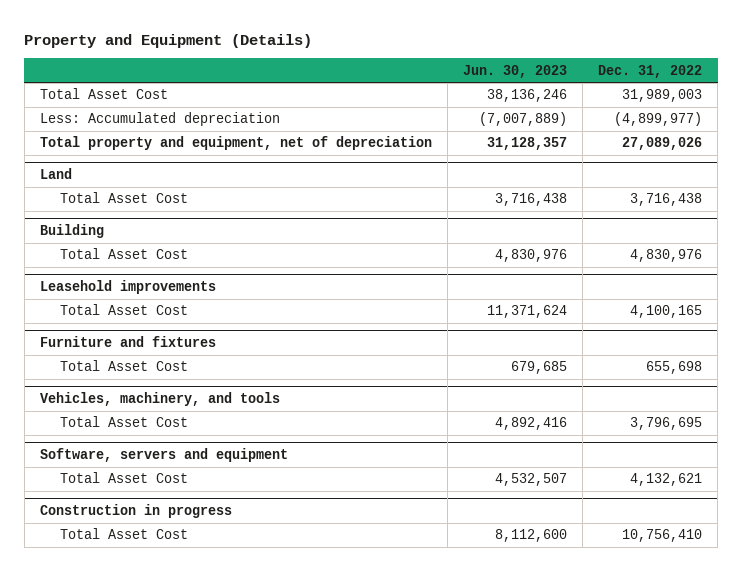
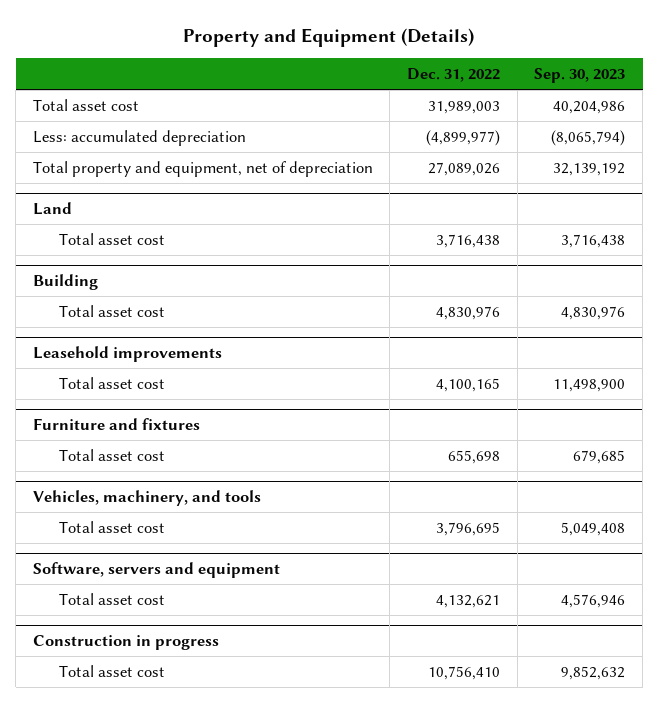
- | Jun. 30, 2023 | Dec. 31, 2022
+ | Dec. 31, 2022 | Sep. 30, 2023
- Total Asset Cost | 38,136,246 | 31,989,003
- Less: Accumulated depreciation | (7,007,889) | (4,899,977)
+ Total asset cost | 31,989,003 | 40,204,986
+ Less: accumulated depreciation | (4,899,977) | (8,065,794)
@ Land
- Total Asset Cost | 3,716,438 | 3,716,438
+ Total asset cost | 3,716,438 | 3,716,438
@ Building
- Total Asset Cost | 4,830,976 | 4,830,976
+ Total asset cost | 4,830,976 | 4,830,976
@ Leasehold improvements
- Total Asset Cost | 11,371,624 | 4,100,165
+ Total asset cost | 4,100,165 | 11,498,900
@ Furniture and fixtures
- Total Asset Cost | 679,685 | 655,698
+ Total asset cost | 655,698 | 679,685
@ Vehicles, machinery, and tools
- Total Asset Cost | 4,892,416 | 3,796,695
+ Total asset cost | 3,796,695 | 5,049,408
@ Software, servers and equipment
- Total Asset Cost | 4,532,507 | 4,132,621
+ Total asset cost | 4,132,621 | 4,576,946
@ Construction in progress
- Total Asset Cost | 8,112,600 | 10,756,410
+ Total asset cost | 10,756,410 | 9,852,632

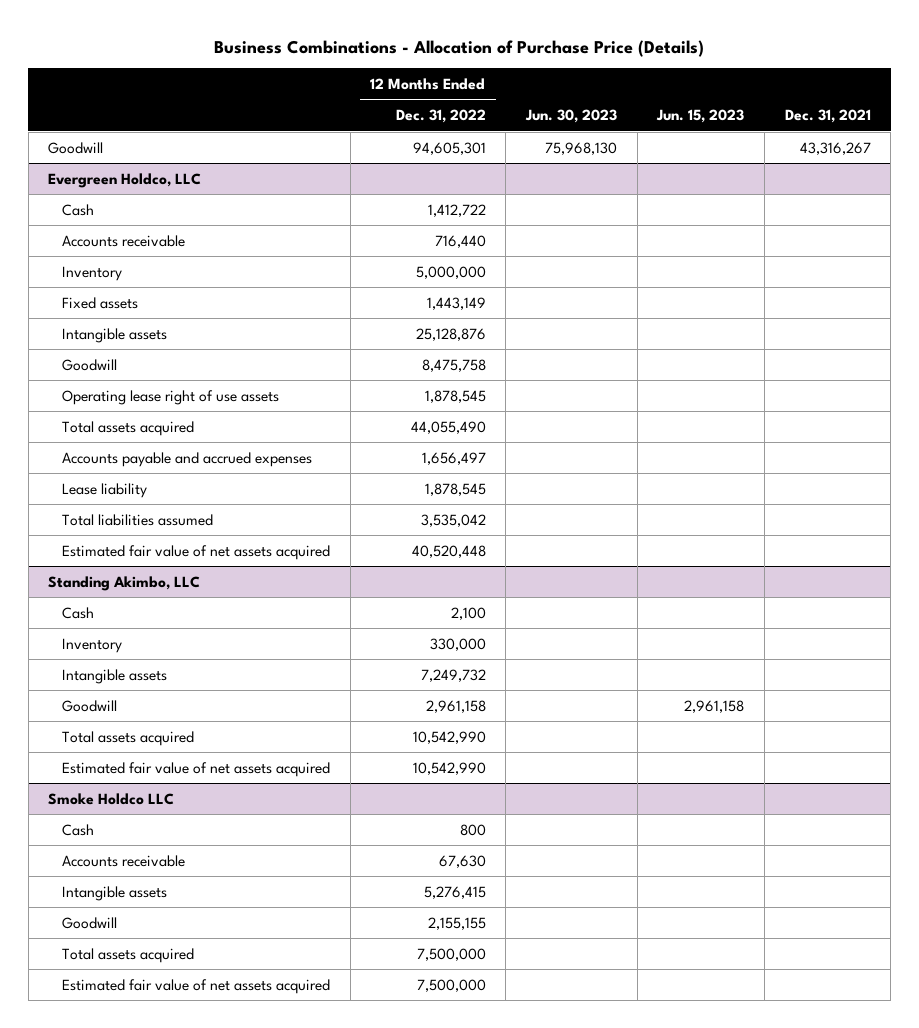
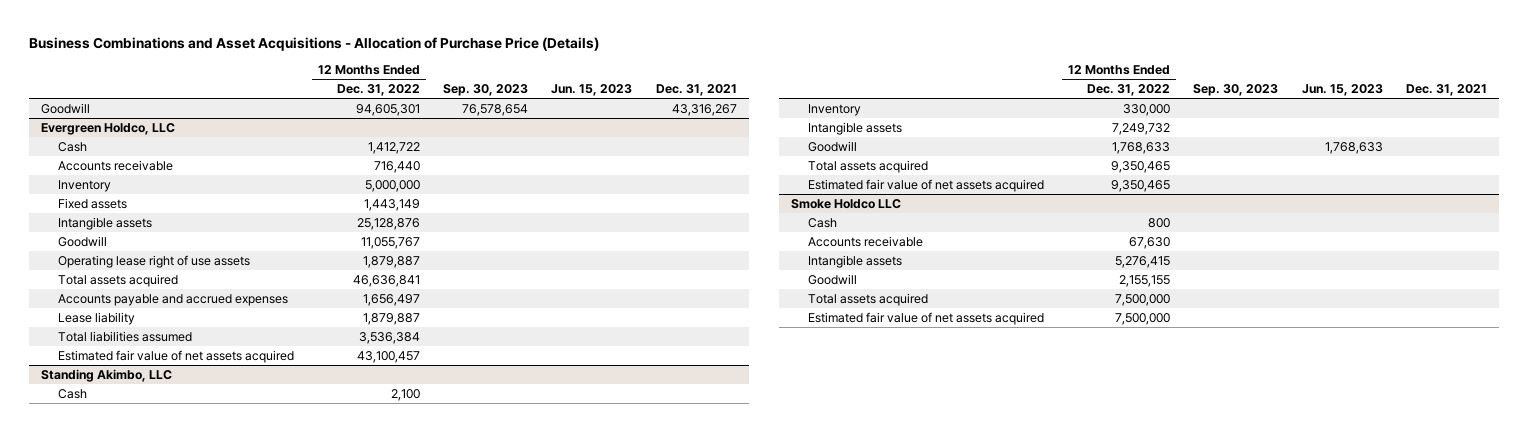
- Business Combinations - Allocation of Purchase Price (Details)
+ Business Combinations and Asset Acquisitions - Allocation of Purchase Price (Details)
- | 12 Months Ended Dec. 31, 2022 | Jun. 30, 2023 | Jun. 15, 2023 | Dec. 31, 2021
+ | 12 Months Ended Dec. 31, 2022 | Sep. 30, 2023 | Jun. 15, 2023 | Dec. 31, 2021
@ Evergreen Holdco, LLC
- Goodwill | 8,475,758 | | |
- Operating lease right of use assets | 1,878,545 | | |
- Total assets acquired | 44,055,490 | | |
+ Goodwill | 11,055,767 | | |
+ Operating lease right of use assets | 1,879,887 | | |
+ Total assets acquired | 46,636,841 | | |
- Lease liability | 1,878,545 | | |
- Total liabilities assumed | 3,535,042 | | |
- Estimated fair value of net assets acquired | 40,520,448 | | |
+ Lease liability | 1,879,887 | | |
+ Total liabilities assumed | 3,536,384 | | |
+ Estimated fair value of net assets acquired | 43,100,457 | | |
@ Standing Akimbo, LLC
- Goodwill | 2,961,158 | | 2,961,158 |
- Total assets acquired | 10,542,990 | | |
- Estimated fair value of net assets acquired | 10,542,990 | | |
+ Goodwill | 1,768,633 | | 1,768,633 |
+ Total assets acquired | 9,350,465 | | |
+ Estimated fair value of net assets acquired | 9,350,465 | | |

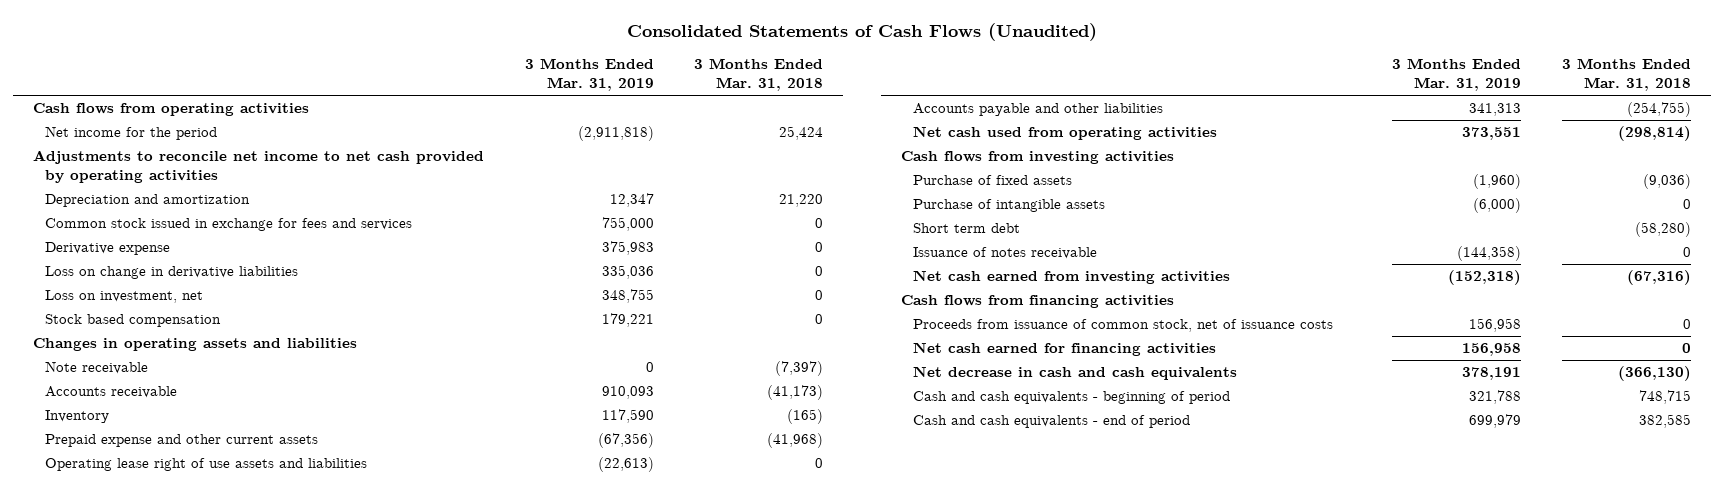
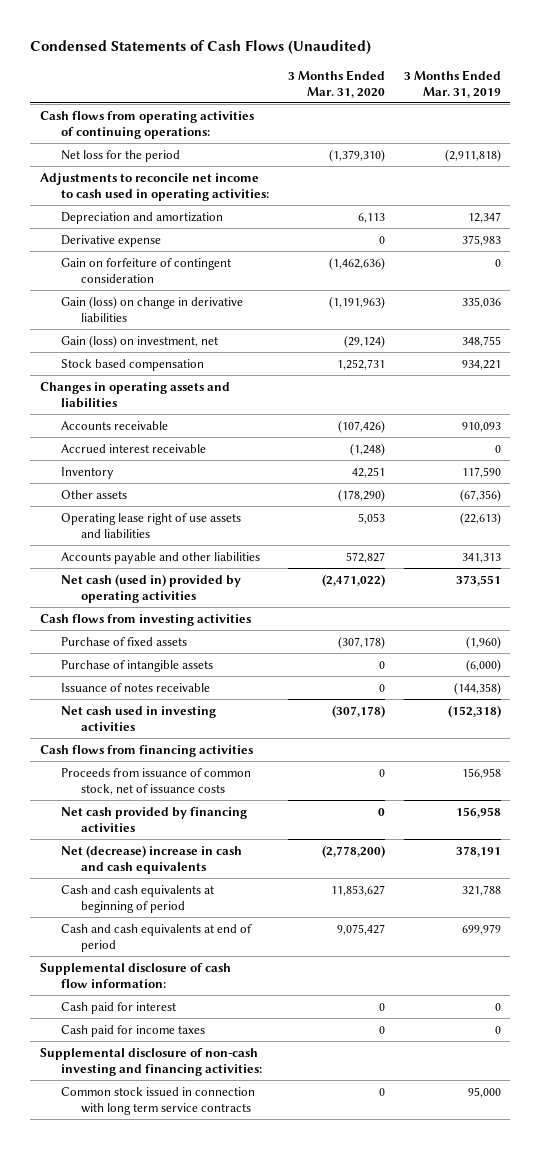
- Consolidated Statements of Cash Flows (Unaudited)
+ Condensed Statements of Cash Flows (Unaudited)
- | 3 Months Ended Mar. 31, 2019 | 3 Months Ended Mar. 31, 2018
+ | 3 Months Ended Mar. 31, 2020 | 3 Months Ended Mar. 31, 2019
- Cash flows from operating activities
- Net income for the period | (2,911,818) | 25,424
- Adjustments to reconcile net income to net cash provided by operating activities
+ Cash flows from operating activities of continuing operations:
+ Net loss for the period | (1,379,310) | (2,911,818)
+ Adjustments to reconcile net income to cash used in operating activities:
- Common stock issued in exchange for fees and services | 755,000 | 0
- Loss on change in derivative liabilities | 335,036 | 0
- Loss on investment, net | 348,755 | 0
- Stock based compensation | 179,221 | 0
+ Gain on forfeiture of contingent consideration | (1,462,636) | 0
+ Gain (loss) on change in derivative liabilities | (1,191,963) | 335,036
+ Gain (loss) on investment, net | (29,124) | 348,755
+ Stock based compensation | 1,252,731 | 934,221
- Note receivable | 0 | (7,397)
+ Accrued interest receivable | (1,248) | 0
- Prepaid expense and other current assets | (67,356) | (41,968)
+ Other assets | (178,290) | (67,356)
- Net cash used from operating activities | 373,551 | (298,814)
+ Net cash (used in) provided by operating activities | (2,471,022) | 373,551
- Short term debt | | (58,280)
- Net cash earned from investing activities | (152,318) | (67,316)
+ Net cash used in investing activities | (307,178) | (152,318)
- Net cash earned for financing activities | 156,958 | 0
- Net decrease in cash and cash equivalents | 378,191 | (366,130)
- Cash and cash equivalents - beginning of period | 321,788 | 748,715
- Cash and cash equivalents - end of period | 699,979 | 382,585
+ Net cash provided by financing activities | 0 | 156,958
+ Net (decrease) increase in cash and cash equivalents | (2,778,200) | 378,191
+ Cash and cash equivalents at beginning of period | 11,853,627 | 321,788
+ Cash and cash equivalents at end of period | 9,075,427 | 699,979
+ Supplemental disclosure of cash flow information:
+ Cash paid for interest | 0 | 0
+ Cash paid for income taxes | 0 | 0
+ Supplemental disclosure of non-cash investing and financing activities:
+ Common stock issued in connection with long term service contracts | 0 | 95,000

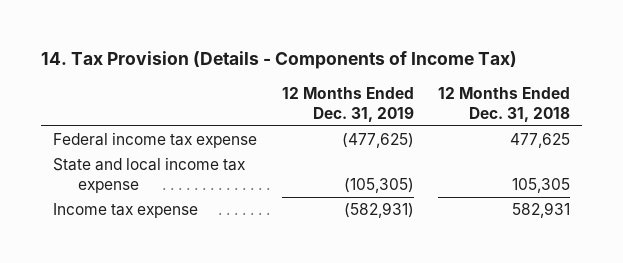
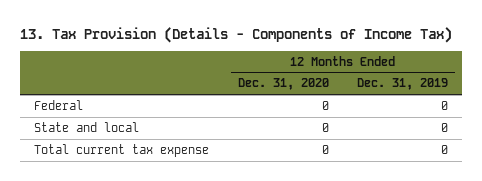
- 14. Tax Provision (Details - Components of Income Tax)
+ 13. Tax Provision (Details - Components of Income Tax)
- | 12 Months Ended Dec. 31, 2019 | 12 Months Ended Dec. 31, 2018
+ | 12 Months Ended Dec. 31, 2020 | 12 Months Ended Dec. 31, 2019
- Federal income tax expense | (477,625) | 477,625
- State and local income tax expense | (105,305) | 105,305
- Income tax expense | (582,931) | 582,931
+ Federal | 0 | 0
+ State and local | 0 | 0
+ Total current tax expense | 0 | 0

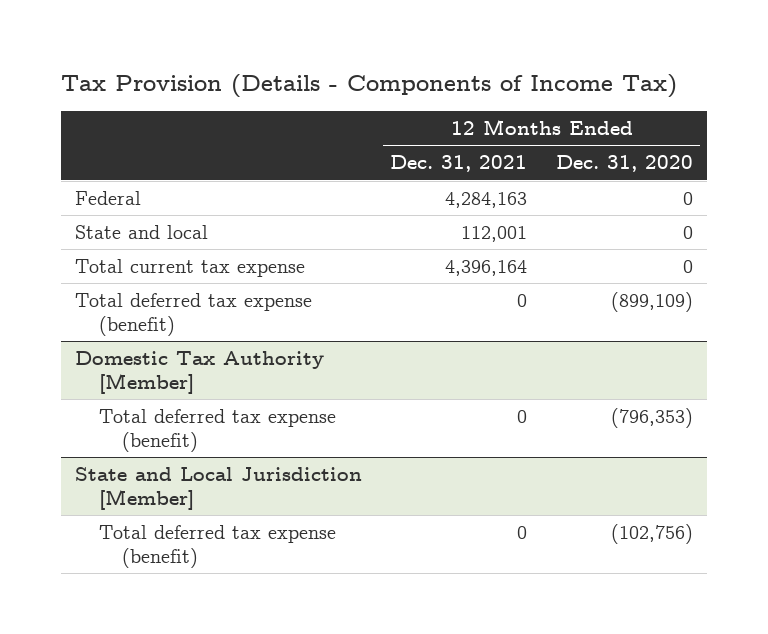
- 13. Tax Provision (Details - Components of Income Tax)
+ Tax Provision (Details - Components of Income Tax)
- | 12 Months Ended Dec. 31, 2020 | 12 Months Ended Dec. 31, 2019
+ | 12 Months Ended Dec. 31, 2021 | 12 Months Ended Dec. 31, 2020
+ Total deferred tax expense (benefit) | 0 | (899,109)
+ Domestic Tax Authority [Member]
+ Total deferred tax expense (benefit) | 0 | (796,353)
+ State and Local Jurisdiction [Member]
+ Total deferred tax expense (benefit) | 0 | (102,756)

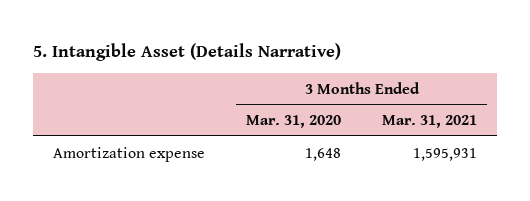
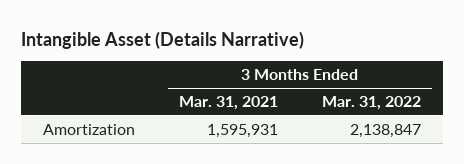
- 5. Intangible Asset (Details Narrative)
+ Intangible Asset (Details Narrative)
- | 3 Months Ended Mar. 31, 2020 | 3 Months Ended Mar. 31, 2021
+ | 3 Months Ended Mar. 31, 2021 | 3 Months Ended Mar. 31, 2022
- Amortization expense | 1,648 | 1,595,931
+ Amortization | 1,595,931 | 2,138,847

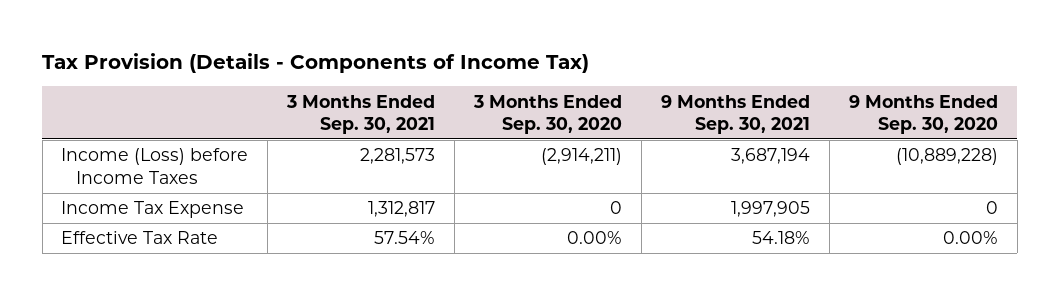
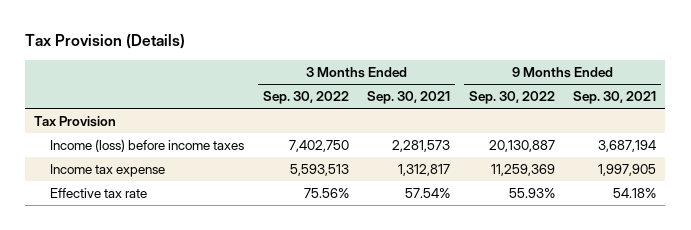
- Tax Provision (Details - Components of Income Tax)
+ Tax Provision (Details)
- | 3 Months Ended Sep. 30, 2021 | 3 Months Ended Sep. 30, 2020 | 9 Months Ended Sep. 30, 2021 | 9 Months Ended Sep. 30, 2020
+ | 3 Months Ended Sep. 30, 2022 | 3 Months Ended Sep. 30, 2021 | 9 Months Ended Sep. 30, 2022 | 9 Months Ended Sep. 30, 2021
- Income (Loss) before Income Taxes | 2,281,573 | (2,914,211) | 3,687,194 | (10,889,228)
- Income Tax Expense | 1,312,817 | 0 | 1,997,905 | 0
- Effective Tax Rate | 57.54% | 0.00% | 54.18% | 0.00%
+ Tax Provision
+ Income (loss) before income taxes | 7,402,750 | 2,281,573 | 20,130,887 | 3,687,194
+ Income tax expense | 5,593,513 | 1,312,817 | 11,259,369 | 1,997,905
+ Effective tax rate | 75.56% | 57.54% | 55.93% | 54.18%

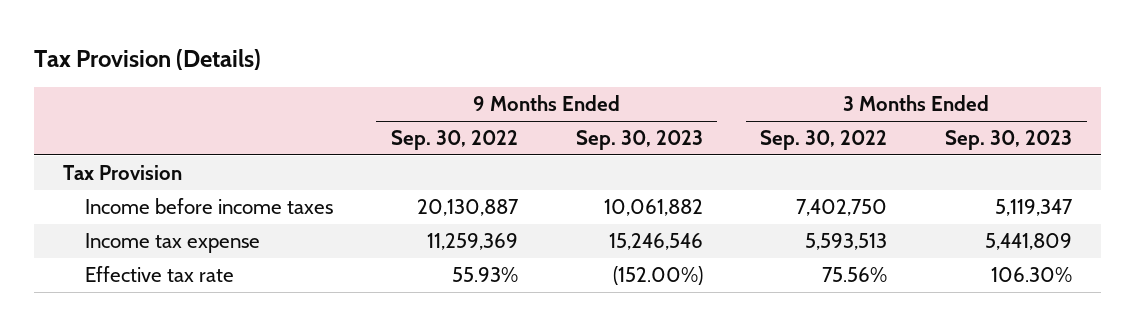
- | 3 Months Ended Sep. 30, 2022 | 3 Months Ended Sep. 30, 2021 | 9 Months Ended Sep. 30, 2022 | 9 Months Ended Sep. 30, 2021
+ | 9 Months Ended Sep. 30, 2022 | 9 Months Ended Sep. 30, 2023 | 3 Months Ended Sep. 30, 2022 | 3 Months Ended Sep. 30, 2023
- Income (loss) before income taxes | 7,402,750 | 2,281,573 | 20,130,887 | 3,687,194
+ Income before income taxes | 20,130,887 | 10,061,882 | 7,402,750 | 5,119,347

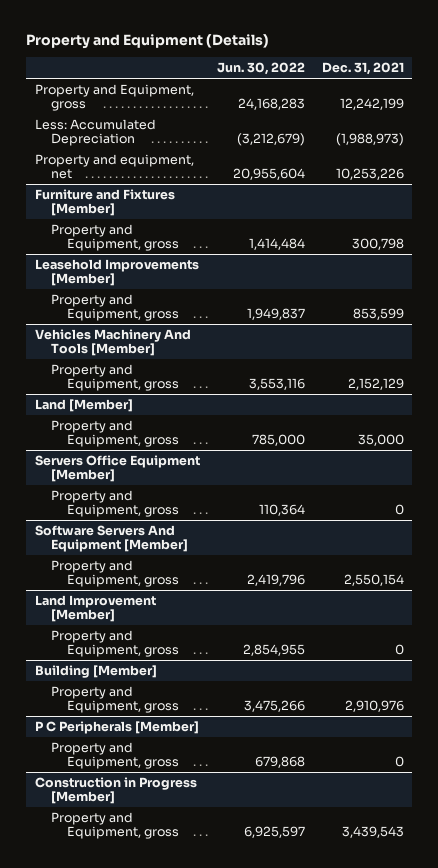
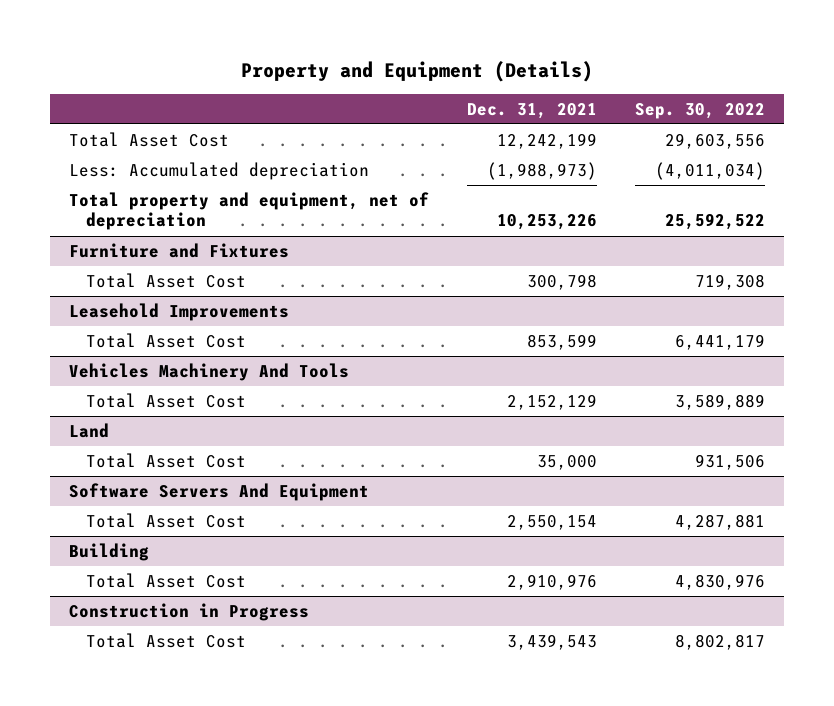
- | Jun. 30, 2022 | Dec. 31, 2021
+ | Dec. 31, 2021 | Sep. 30, 2022
- Property and Equipment, gross | 24,168,283 | 12,242,199
- Less: Accumulated Depreciation | (3,212,679) | (1,988,973)
- Property and equipment, net | 20,955,604 | 10,253,226
- Furniture and Fixtures [Member]
- Property and Equipment, gross | 1,414,484 | 300,798
- Leasehold Improvements [Member]
- Property and Equipment, gross | 1,949,837 | 853,599
- Vehicles Machinery And Tools [Member]
- Property and Equipment, gross | 3,553,116 | 2,152,129
- Land [Member]
- Property and Equipment, gross | 785,000 | 35,000
- Servers Office Equipment [Member]
- Property and Equipment, gross | 110,364 | 0
- Software Servers And Equipment [Member]
- Property and Equipment, gross | 2,419,796 | 2,550,154
- Land Improvement [Member]
- Property and Equipment, gross | 2,854,955 | 0
- Building [Member]
- Property and Equipment, gross | 3,475,266 | 2,910,976
- P C Peripherals [Member]
- Property and Equipment, gross | 679,868 | 0
- Construction in Progress [Member]
- Property and Equipment, gross | 6,925,597 | 3,439,543
+ Total Asset Cost | 12,242,199 | 29,603,556
+ Less: Accumulated depreciation | (1,988,973) | (4,011,034)
+ Total property and equipment, net of depreciation | 10,253,226 | 25,592,522
+ Furniture and Fixtures
+ Total Asset Cost | 300,798 | 719,308
+ Leasehold Improvements
+ Total Asset Cost | 853,599 | 6,441,179
+ Vehicles Machinery And Tools
+ Total Asset Cost | 2,152,129 | 3,589,889
+ Land
+ Total Asset Cost | 35,000 | 931,506
+ Software Servers And Equipment
+ Total Asset Cost | 2,550,154 | 4,287,881
+ Building
+ Total Asset Cost | 2,910,976 | 4,830,976
+ Construction in Progress
+ Total Asset Cost | 3,439,543 | 8,802,817

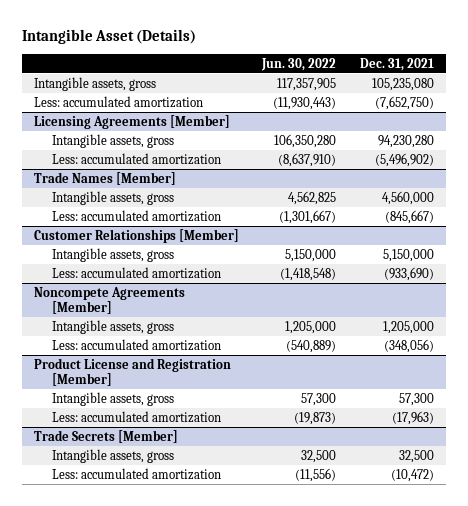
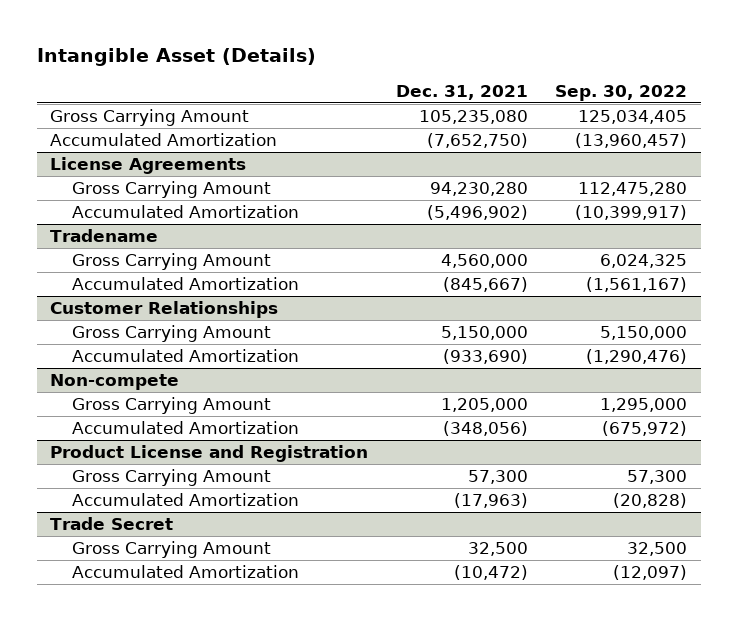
- | Jun. 30, 2022 | Dec. 31, 2021
+ | Dec. 31, 2021 | Sep. 30, 2022
- Intangible assets, gross | 117,357,905 | 105,235,080
- Less: accumulated amortization | (11,930,443) | (7,652,750)
- Licensing Agreements [Member]
- Intangible assets, gross | 106,350,280 | 94,230,280
- Less: accumulated amortization | (8,637,910) | (5,496,902)
- Trade Names [Member]
- Intangible assets, gross | 4,562,825 | 4,560,000
- Less: accumulated amortization | (1,301,667) | (845,667)
- Customer Relationships [Member]
- Intangible assets, gross | 5,150,000 | 5,150,000
- Less: accumulated amortization | (1,418,548) | (933,690)
- Noncompete Agreements [Member]
- Intangible assets, gross | 1,205,000 | 1,205,000
- Less: accumulated amortization | (540,889) | (348,056)
- Product License and Registration [Member]
- Intangible assets, gross | 57,300 | 57,300
- Less: accumulated amortization | (19,873) | (17,963)
- Trade Secrets [Member]
- Intangible assets, gross | 32,500 | 32,500
- Less: accumulated amortization | (11,556) | (10,472)
+ Gross Carrying Amount | 105,235,080 | 125,034,405
+ Accumulated Amortization | (7,652,750) | (13,960,457)
+ License Agreements
+ Gross Carrying Amount | 94,230,280 | 112,475,280
+ Accumulated Amortization | (5,496,902) | (10,399,917)
+ Tradename
+ Gross Carrying Amount | 4,560,000 | 6,024,325
+ Accumulated Amortization | (845,667) | (1,561,167)
+ Customer Relationships
+ Gross Carrying Amount | 5,150,000 | 5,150,000
+ Accumulated Amortization | (933,690) | (1,290,476)
+ Non-compete
+ Gross Carrying Amount | 1,205,000 | 1,295,000
+ Accumulated Amortization | (348,056) | (675,972)
+ Product License and Registration
+ Gross Carrying Amount | 57,300 | 57,300
+ Accumulated Amortization | (17,963) | (20,828)
+ Trade Secret
+ Gross Carrying Amount | 32,500 | 32,500
+ Accumulated Amortization | (10,472) | (12,097)

